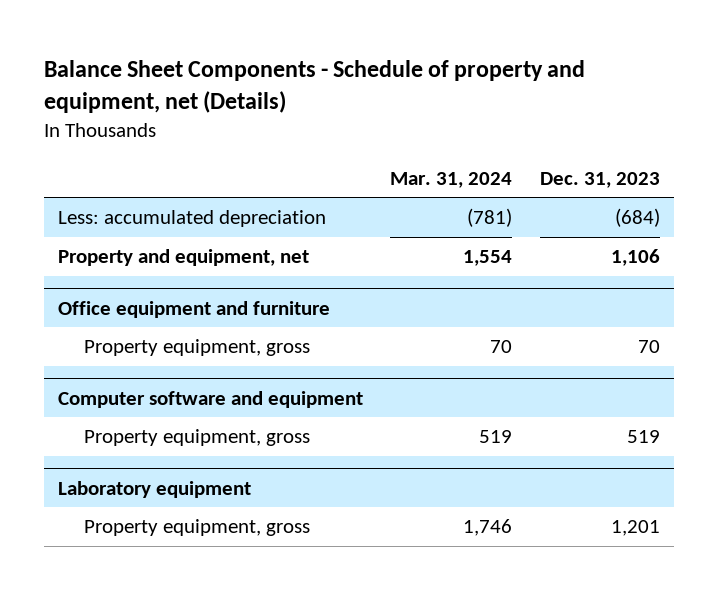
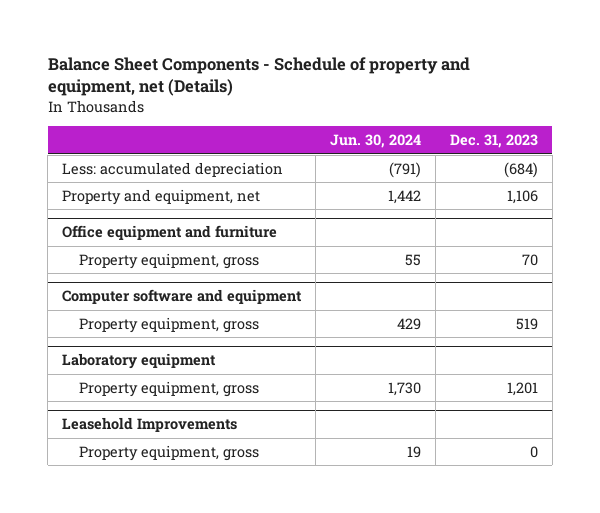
- | Mar. 31, 2024 | Dec. 31, 2023
+ | Jun. 30, 2024 | Dec. 31, 2023
+ Leasehold Improvements
+ Property equipment, gross | 19 | 0

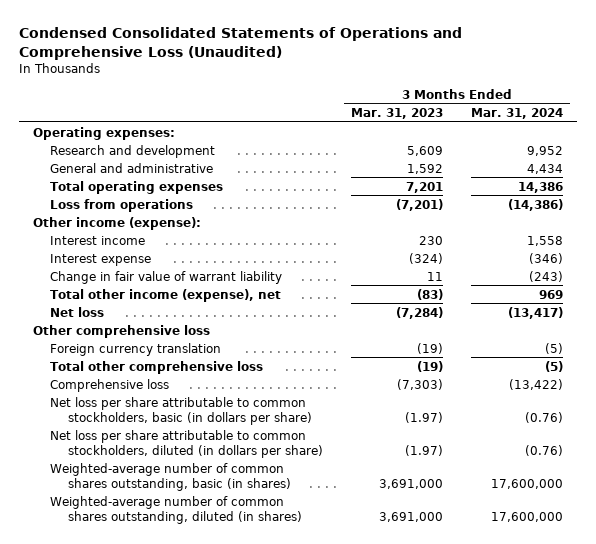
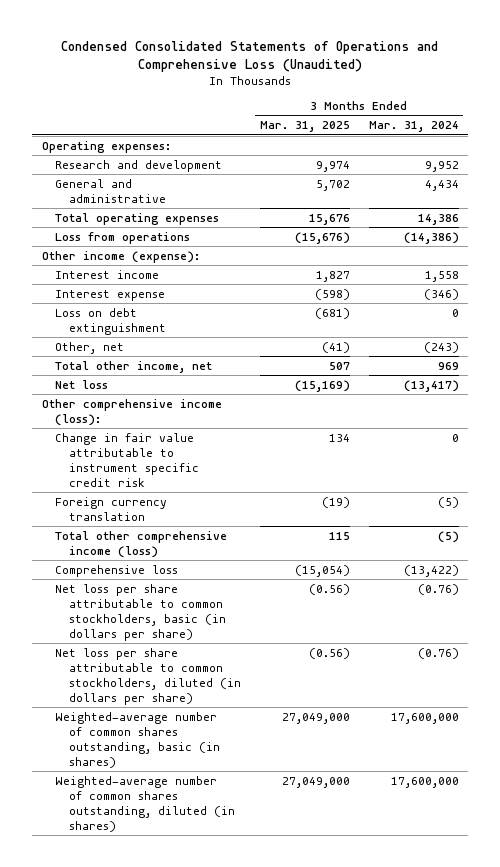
- | 3 Months Ended Mar. 31, 2023 | 3 Months Ended Mar. 31, 2024
+ | 3 Months Ended Mar. 31, 2025 | 3 Months Ended Mar. 31, 2024
- Change in fair value of warrant liability | 11 | (243)
- Total other income (expense), net | (83) | 969
+ Loss on debt extinguishment | (681) | 0
+ Other, net | (41) | (243)
+ Total other income, net | 507 | 969
- Other comprehensive loss
+ Other comprehensive income (loss):
+ Change in fair value attributable to instrument specific credit risk | 134 | 0
- Total other comprehensive loss | (19) | (5)
+ Total other comprehensive income (loss) | 115 | (5)

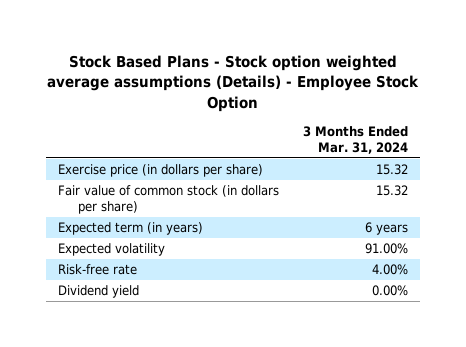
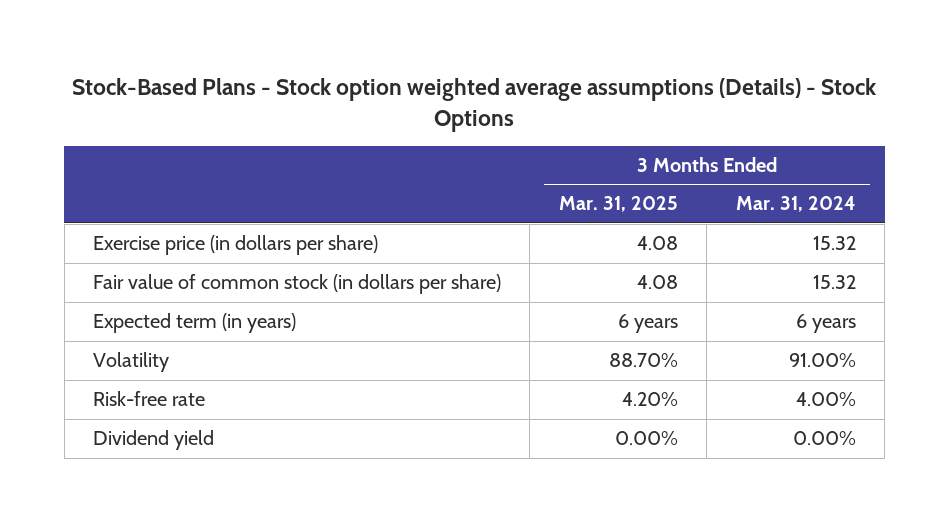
- Stock Based Plans - Stock option weighted average assumptions (Details) - Employee Stock Option
+ Stock-Based Plans - Stock option weighted average assumptions (Details) - Stock Options
- | 3 Months Ended Mar. 31, 2024
+ | 3 Months Ended Mar. 31, 2025 | 3 Months Ended Mar. 31, 2024
- Expected volatility | 91.00%
+ Volatility | 88.70% | 91.00%

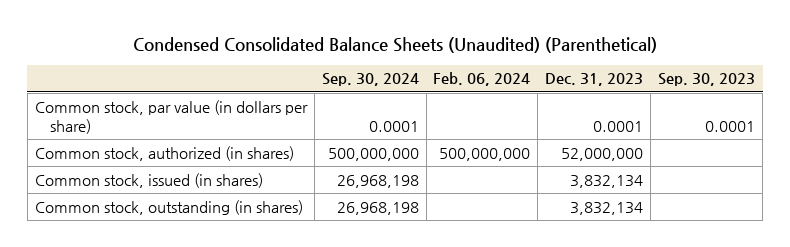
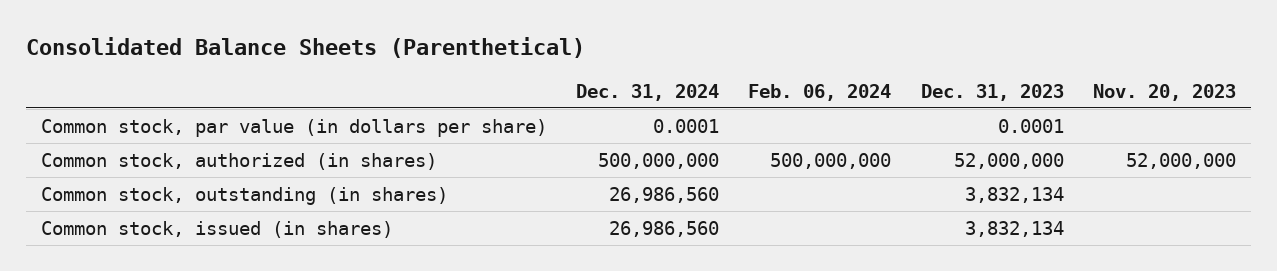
- Condensed Consolidated Balance Sheets (Unaudited) (Parenthetical)
+ Consolidated Balance Sheets (Parenthetical)
- | Sep. 30, 2024 | Feb. 06, 2024 | Dec. 31, 2023 | Sep. 30, 2023
+ | Dec. 31, 2024 | Feb. 06, 2024 | Dec. 31, 2023 | Nov. 20, 2023
moved down: Common stock, issued (in shares) | 26,986,560 | | 3,832,134 |

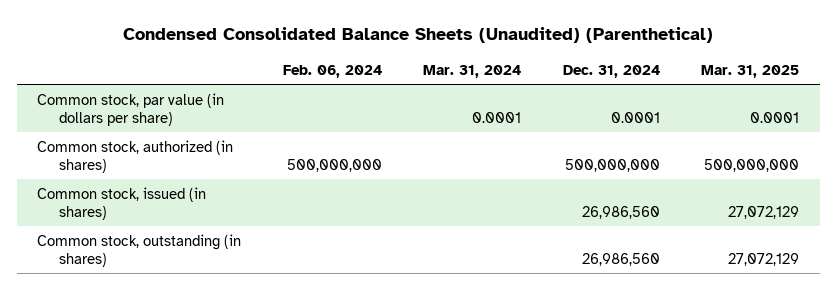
- Consolidated Balance Sheets (Parenthetical)
+ Condensed Consolidated Balance Sheets (Unaudited) (Parenthetical)
- | Dec. 31, 2024 | Feb. 06, 2024 | Dec. 31, 2023 | Nov. 20, 2023
+ | Feb. 06, 2024 | Mar. 31, 2024 | Dec. 31, 2024 | Mar. 31, 2025
moved down: Common stock, outstanding (in shares) | | | 26,986,560 | 27,072,129

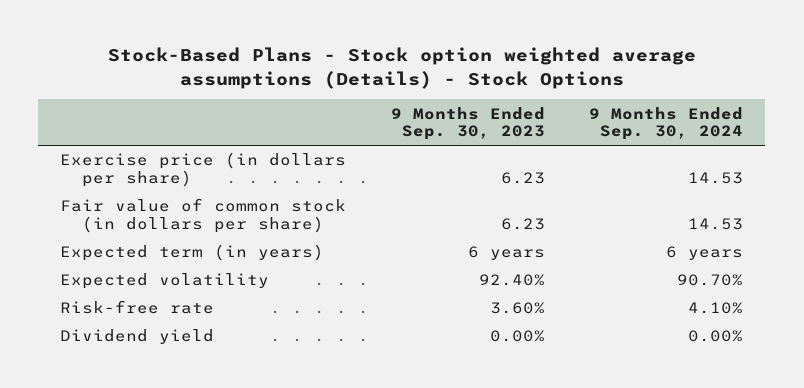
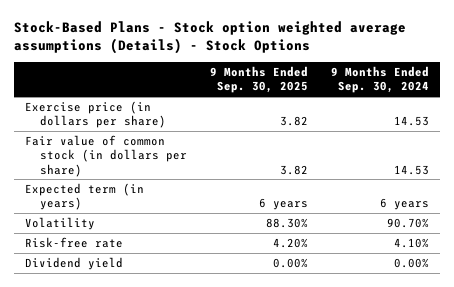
- | 9 Months Ended Sep. 30, 2023 | 9 Months Ended Sep. 30, 2024
+ | 9 Months Ended Sep. 30, 2025 | 9 Months Ended Sep. 30, 2024
- Expected volatility | 92.40% | 90.70%
+ Volatility | 88.30% | 90.70%

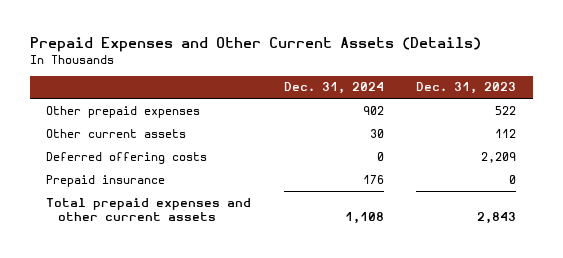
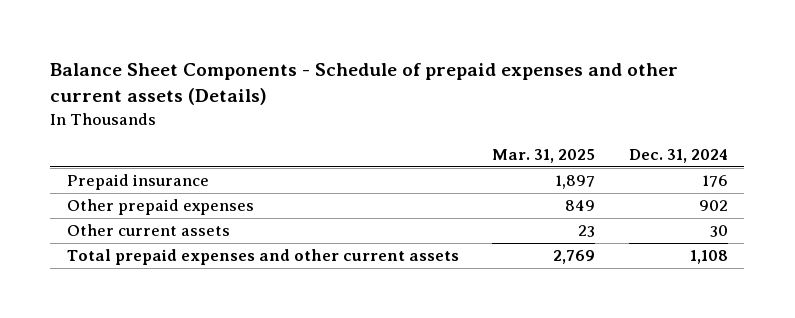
- Prepaid Expenses and Other Current Assets (Details)
+ Balance Sheet Components - Schedule of prepaid expenses and other current assets (Details)
- | Dec. 31, 2024 | Dec. 31, 2023
+ | Mar. 31, 2025 | Dec. 31, 2024
moved up: Prepaid insurance | 1,897 | 176
- Deferred offering costs | 0 | 2,209

